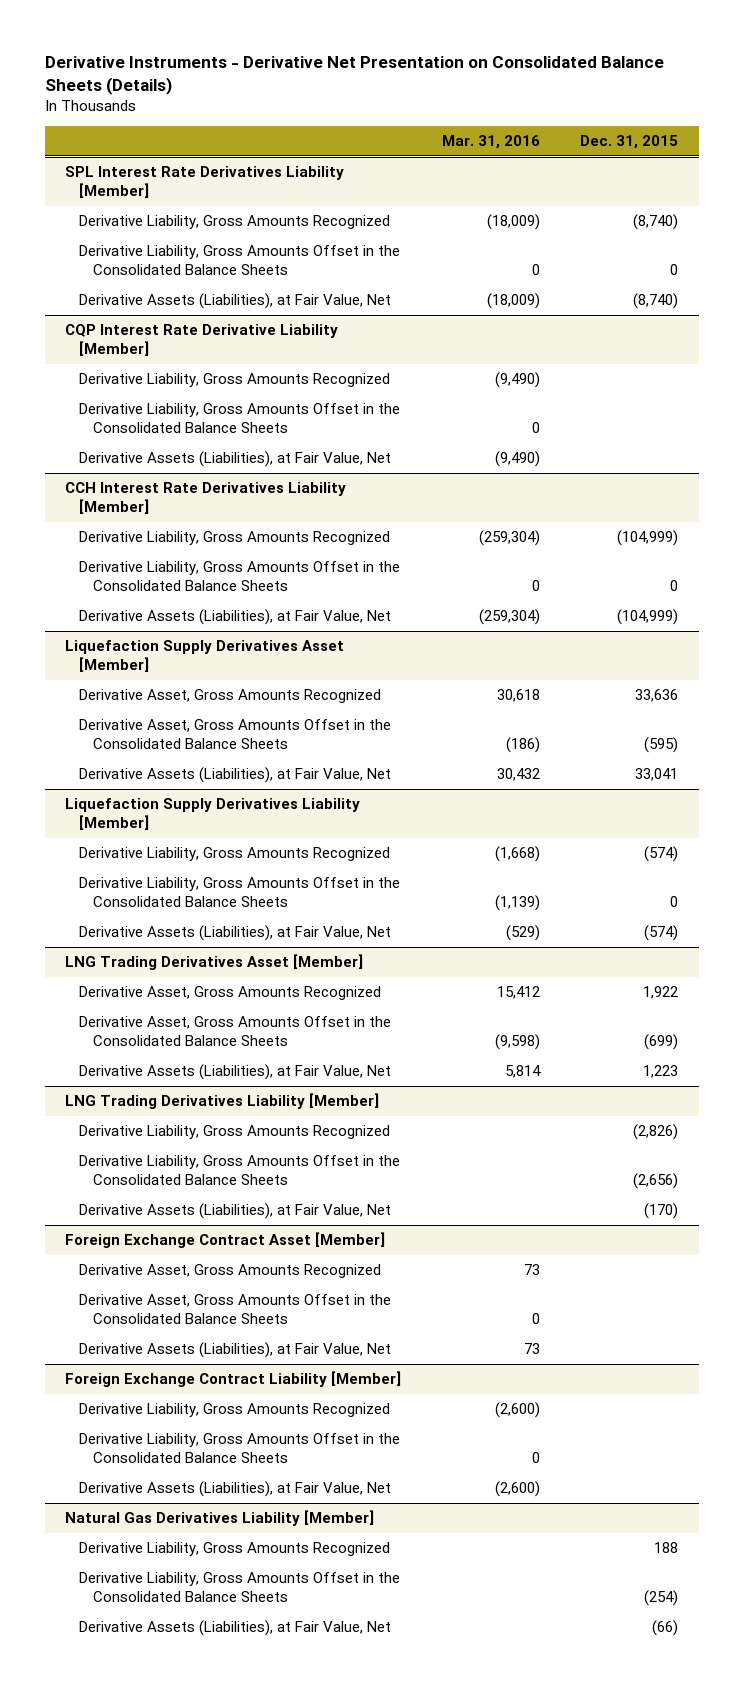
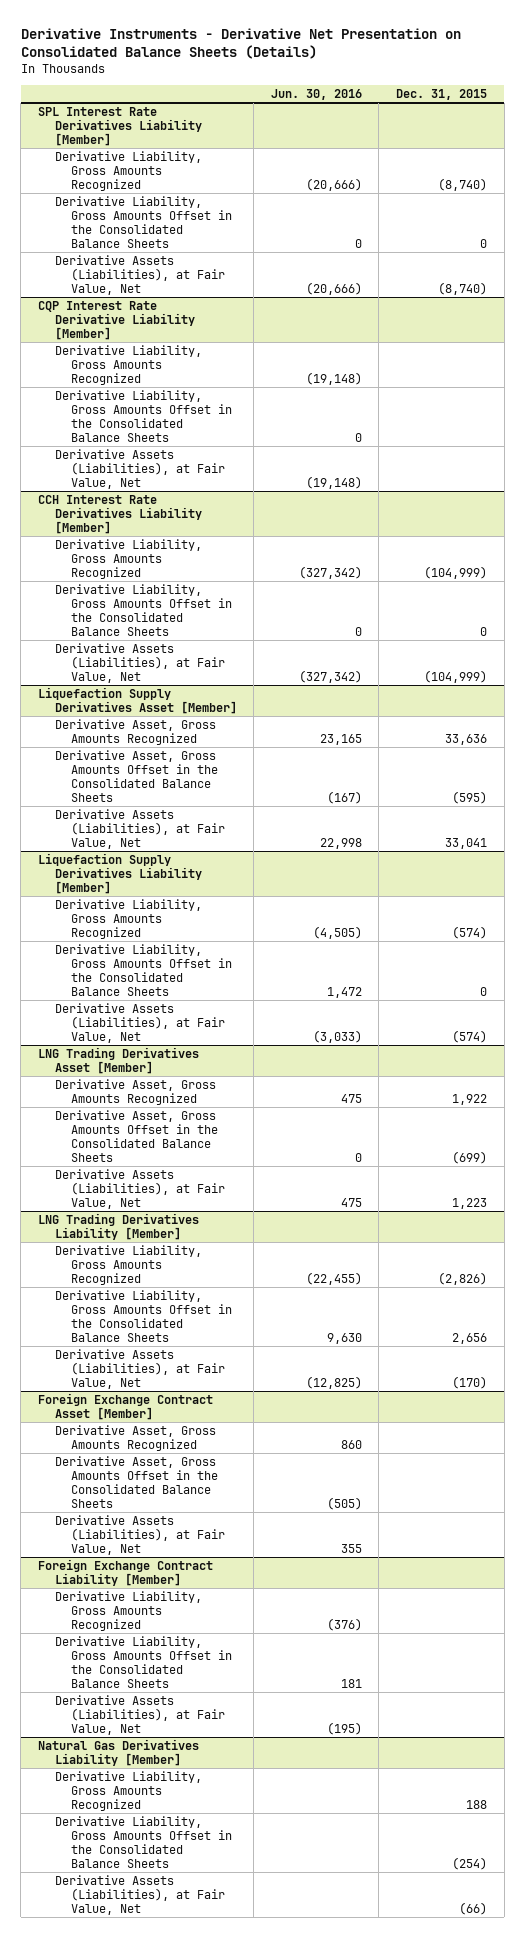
- | Mar. 31, 2016 | Dec. 31, 2015
+ | Jun. 30, 2016 | Dec. 31, 2015
@ LNG Trading Derivatives Liability [Member]
- Derivative Liability, Gross Amounts Offset in the Consolidated Balance Sheets | | (2,656)
+ Derivative Liability, Gross Amounts Offset in the Consolidated Balance Sheets | 9,630 | 2,656

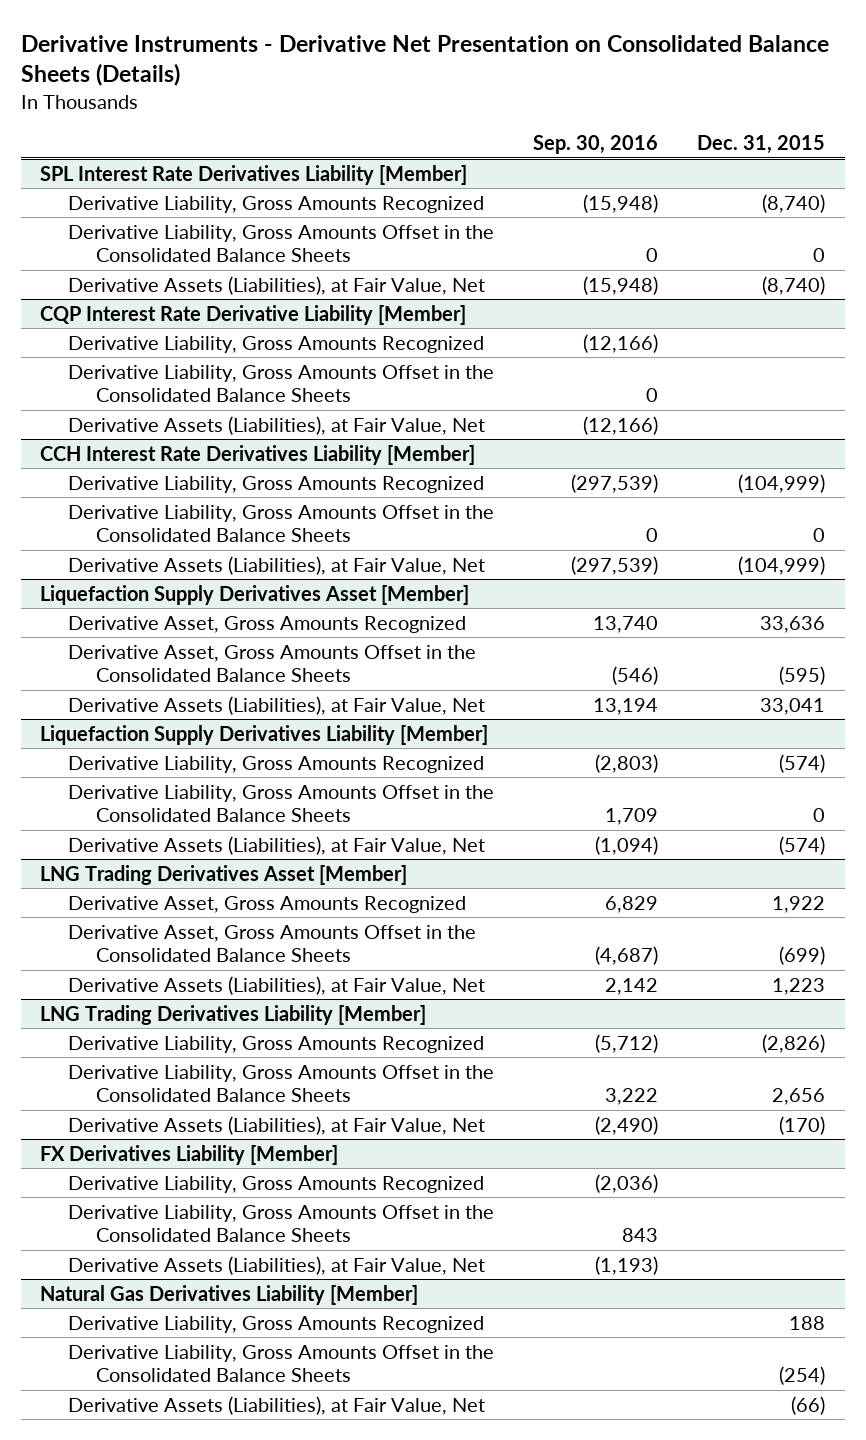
- | Jun. 30, 2016 | Dec. 31, 2015
+ | Sep. 30, 2016 | Dec. 31, 2015
- Foreign Exchange Contract Asset [Member]
- Derivative Asset, Gross Amounts Recognized | 860 |
- Derivative Asset, Gross Amounts Offset in the Consolidated Balance Sheets | (505) |
- Derivative Assets (Liabilities), at Fair Value, Net | 355 |
- Foreign Exchange Contract Liability [Member]
+ FX Derivatives Liability [Member]

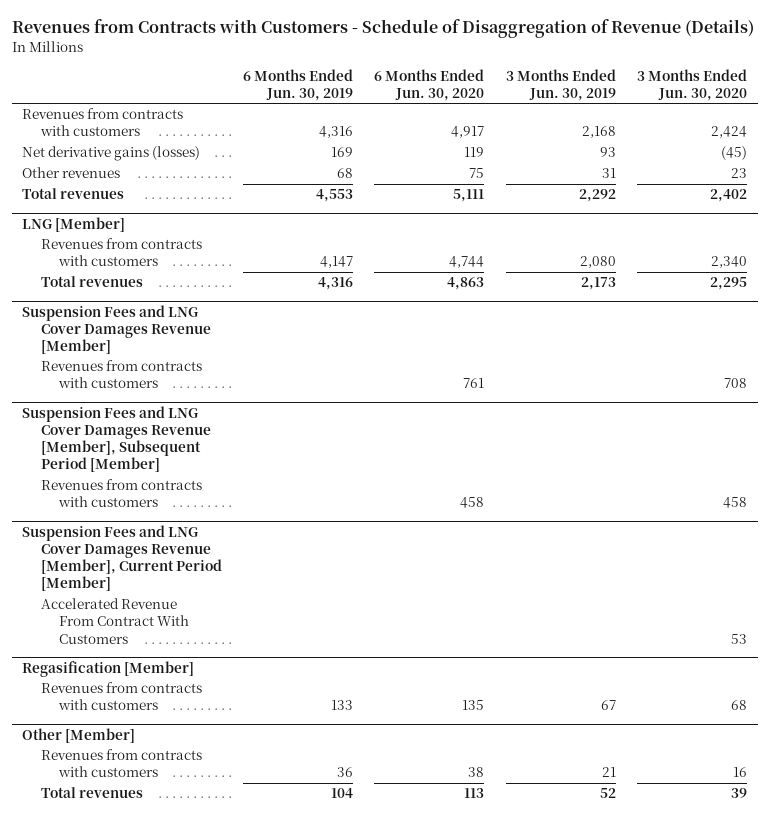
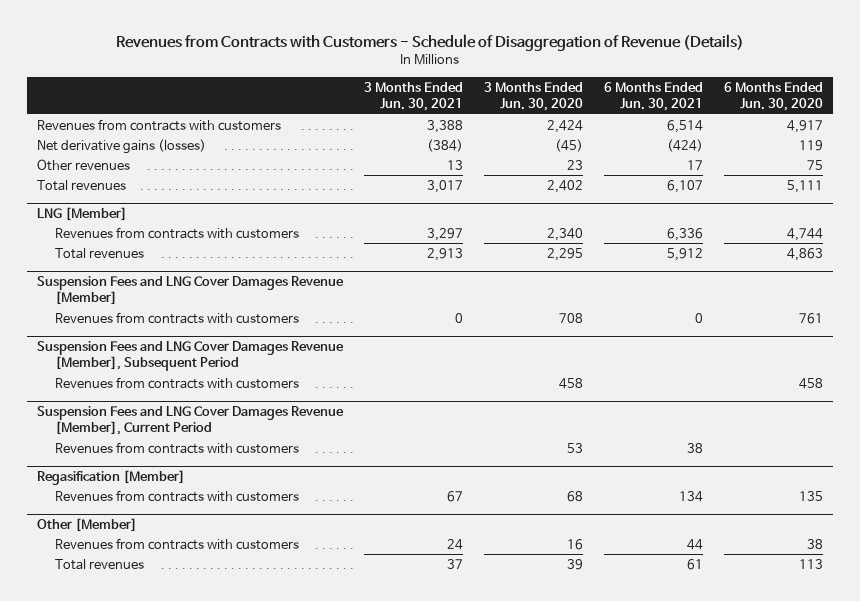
- | 6 Months Ended Jun. 30, 2019 | 6 Months Ended Jun. 30, 2020 | 3 Months Ended Jun. 30, 2019 | 3 Months Ended Jun. 30, 2020
+ | 3 Months Ended Jun. 30, 2021 | 3 Months Ended Jun. 30, 2020 | 6 Months Ended Jun. 30, 2021 | 6 Months Ended Jun. 30, 2020
- Suspension Fees and LNG Cover Damages Revenue [Member], Subsequent Period [Member]
+ Suspension Fees and LNG Cover Damages Revenue [Member], Subsequent Period
- Suspension Fees and LNG Cover Damages Revenue [Member], Current Period [Member]
- Accelerated Revenue From Contract With Customers | | | | 53
+ Suspension Fees and LNG Cover Damages Revenue [Member], Current Period
+ Revenues from contracts with customers | | 53 | 38 |

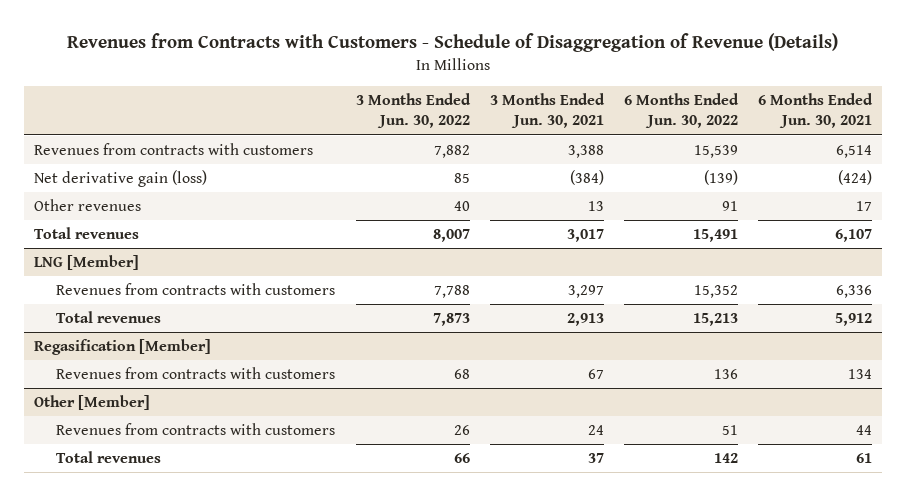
- | 3 Months Ended Jun. 30, 2021 | 3 Months Ended Jun. 30, 2020 | 6 Months Ended Jun. 30, 2021 | 6 Months Ended Jun. 30, 2020
+ | 3 Months Ended Jun. 30, 2022 | 3 Months Ended Jun. 30, 2021 | 6 Months Ended Jun. 30, 2022 | 6 Months Ended Jun. 30, 2021
- Net derivative gains (losses) | (384) | (45) | (424) | 119
+ Net derivative gain (loss) | 85 | (384) | (139) | (424)
- Suspension Fees and LNG Cover Damages Revenue [Member]
- Revenues from contracts with customers | 0 | 708 | 0 | 761
- Suspension Fees and LNG Cover Damages Revenue [Member], Subsequent Period
- Revenues from contracts with customers | | 458 | | 458
- Suspension Fees and LNG Cover Damages Revenue [Member], Current Period
- Revenues from contracts with customers | | 53 | 38 |

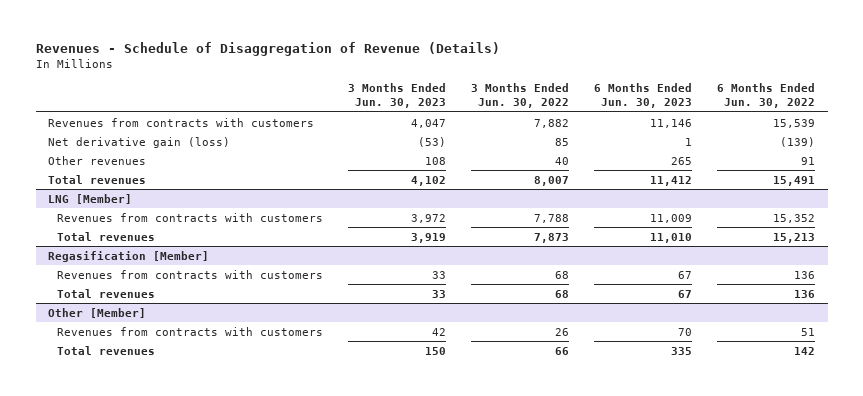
- Revenues from Contracts with Customers - Schedule of Disaggregation of Revenue (Details)
+ Revenues - Schedule of Disaggregation of Revenue (Details)
- | 3 Months Ended Jun. 30, 2022 | 3 Months Ended Jun. 30, 2021 | 6 Months Ended Jun. 30, 2022 | 6 Months Ended Jun. 30, 2021
+ | 3 Months Ended Jun. 30, 2023 | 3 Months Ended Jun. 30, 2022 | 6 Months Ended Jun. 30, 2023 | 6 Months Ended Jun. 30, 2022
@ Regasification [Member]
+ Total revenues | 33 | 68 | 67 | 136

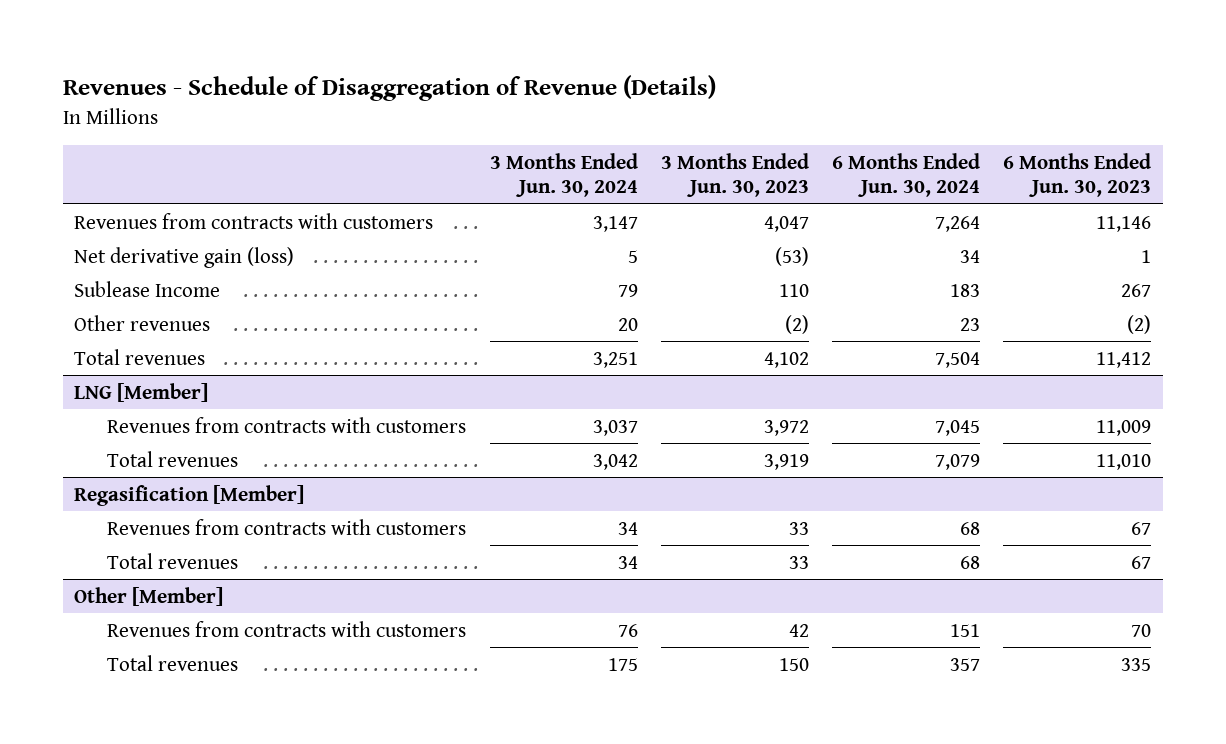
- | 3 Months Ended Jun. 30, 2023 | 3 Months Ended Jun. 30, 2022 | 6 Months Ended Jun. 30, 2023 | 6 Months Ended Jun. 30, 2022
+ | 3 Months Ended Jun. 30, 2024 | 3 Months Ended Jun. 30, 2023 | 6 Months Ended Jun. 30, 2024 | 6 Months Ended Jun. 30, 2023
- Other revenues | 108 | 40 | 265 | 91
+ Sublease Income | 79 | 110 | 183 | 267
+ Other revenues | 20 | (2) | 23 | (2)

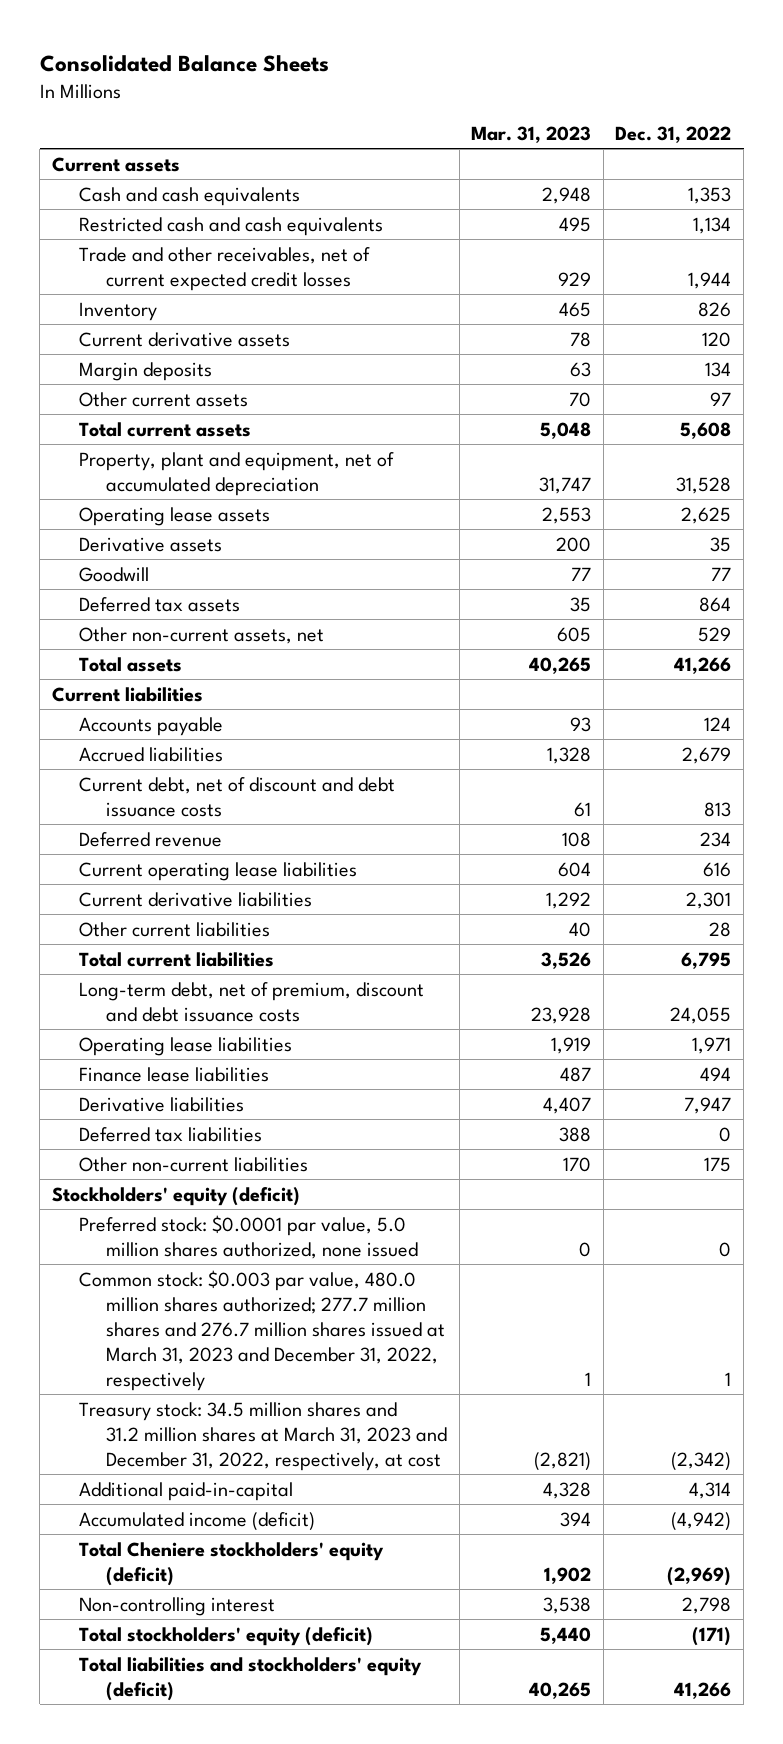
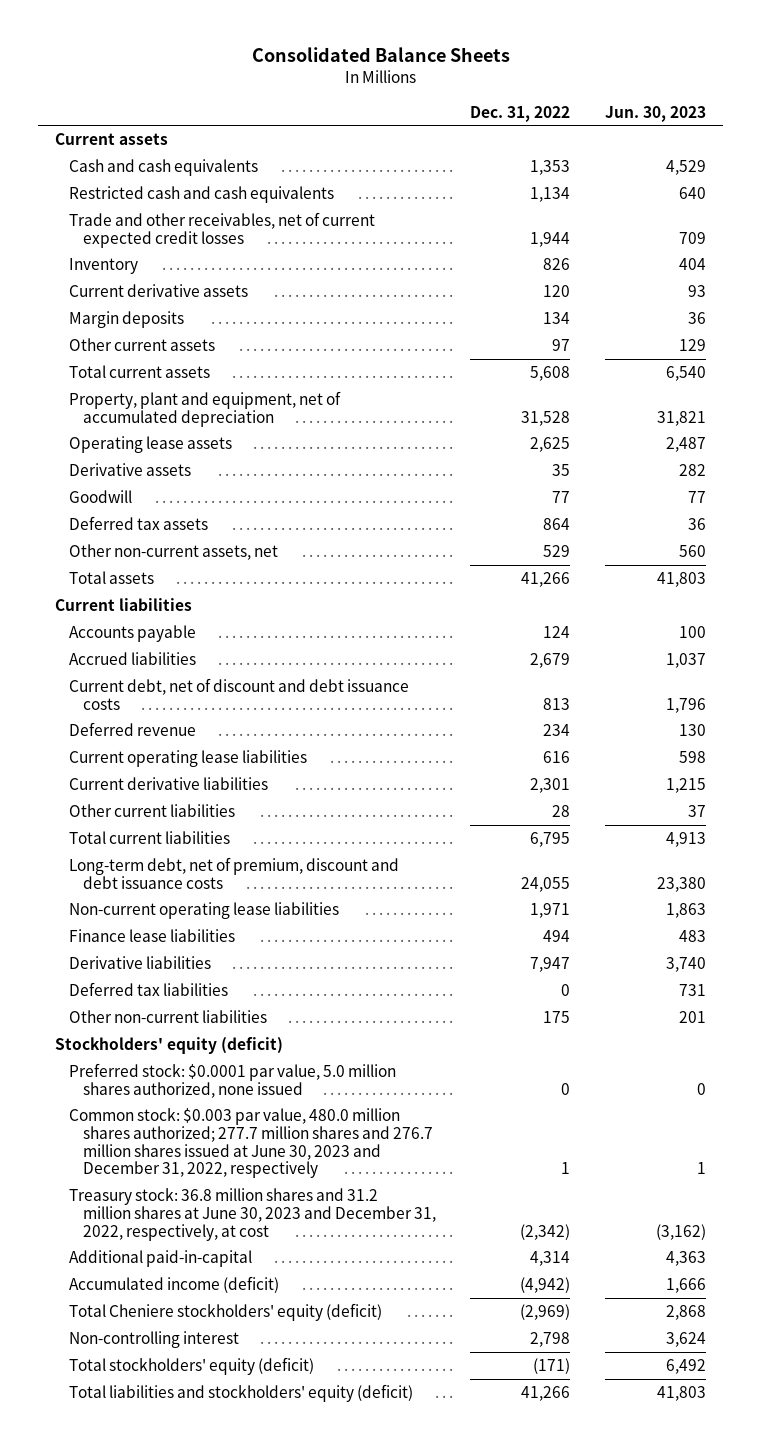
- | Mar. 31, 2023 | Dec. 31, 2022
+ | Dec. 31, 2022 | Jun. 30, 2023
- Operating lease liabilities | 1,919 | 1,971
+ Non-current operating lease liabilities | 1,971 | 1,863
- Common stock: $0.003 par value, 480.0 million shares authorized; 277.7 million shares and 276.7 million shares issued at March 31, 2023 and December 31, 2022, respectively | 1 | 1
- Treasury stock: 34.5 million shares and 31.2 million shares at March 31, 2023 and December 31, 2022, respectively, at cost | (2,821) | (2,342)
+ Common stock: $0.003 par value, 480.0 million shares authorized; 277.7 million shares and 276.7 million shares issued at June 30, 2023 and December 31, 2022, respectively | 1 | 1
+ Treasury stock: 36.8 million shares and 31.2 million shares at June 30, 2023 and December 31, 2022, respectively, at cost | (2,342) | (3,162)

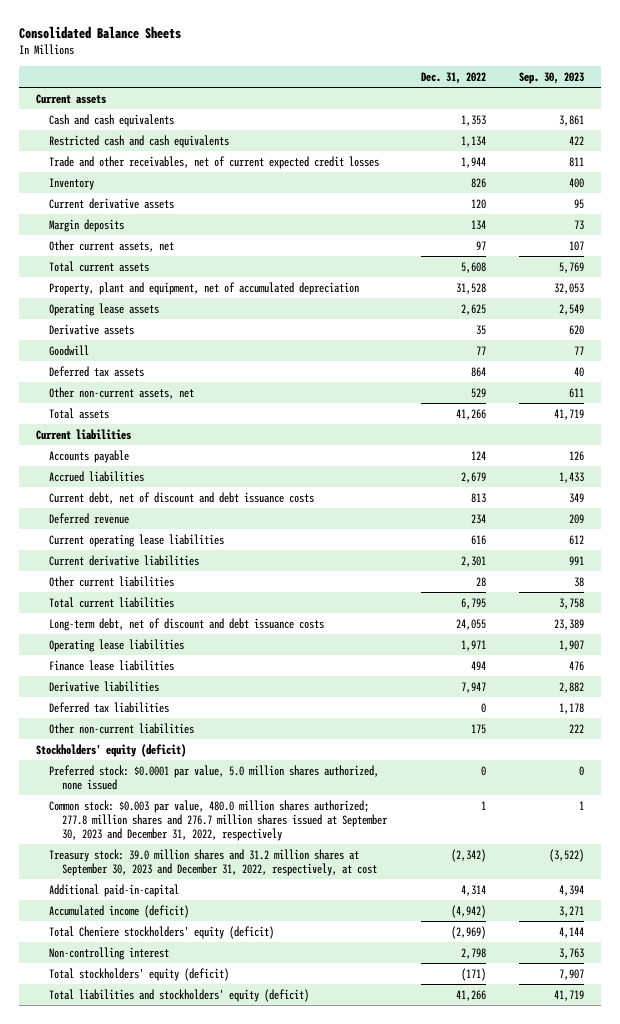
- | Dec. 31, 2022 | Jun. 30, 2023
+ | Dec. 31, 2022 | Sep. 30, 2023
- Other current assets | 97 | 129
+ Other current assets, net | 97 | 107
- Long-term debt, net of premium, discount and debt issuance costs | 24,055 | 23,380
- Non-current operating lease liabilities | 1,971 | 1,863
+ Long-term debt, net of discount and debt issuance costs | 24,055 | 23,389
+ Operating lease liabilities | 1,971 | 1,907
- Common stock: $0.003 par value, 480.0 million shares authorized; 277.7 million shares and 276.7 million shares issued at June 30, 2023 and December 31, 2022, respectively | 1 | 1
- Treasury stock: 36.8 million shares and 31.2 million shares at June 30, 2023 and December 31, 2022, respectively, at cost | (2,342) | (3,162)
+ Common stock: $0.003 par value, 480.0 million shares authorized; 277.8 million shares and 276.7 million shares issued at September 30, 2023 and December 31, 2022, respectively | 1 | 1
+ Treasury stock: 39.0 million shares and 31.2 million shares at September 30, 2023 and December 31, 2022, respectively, at cost | (2,342) | (3,522)

